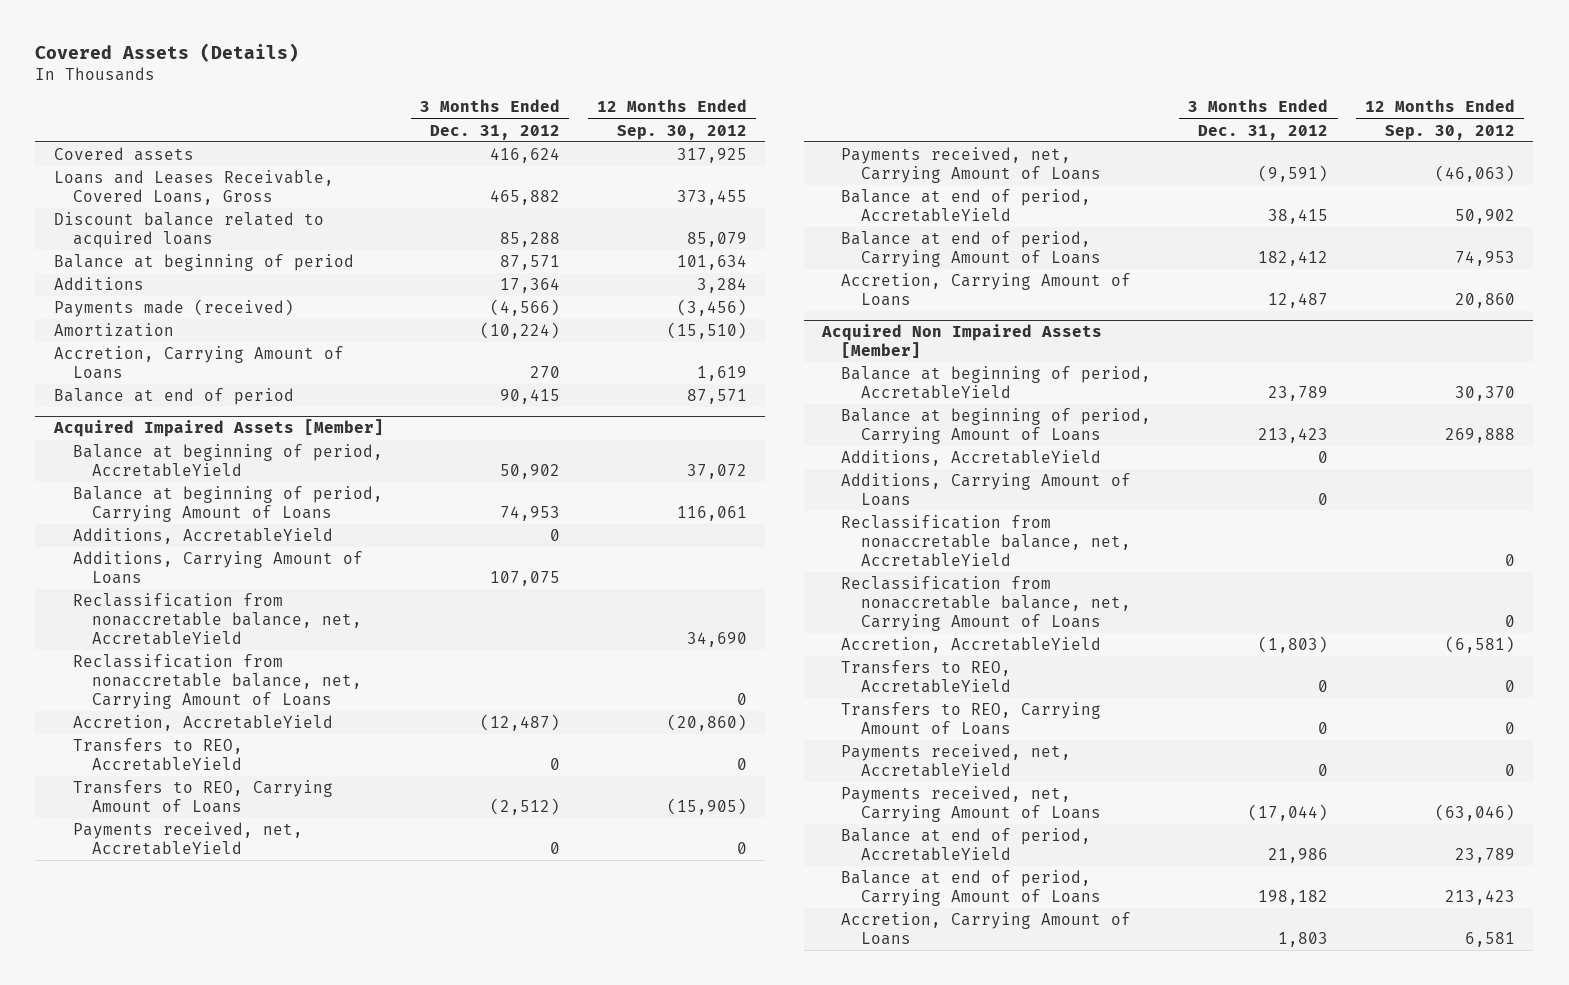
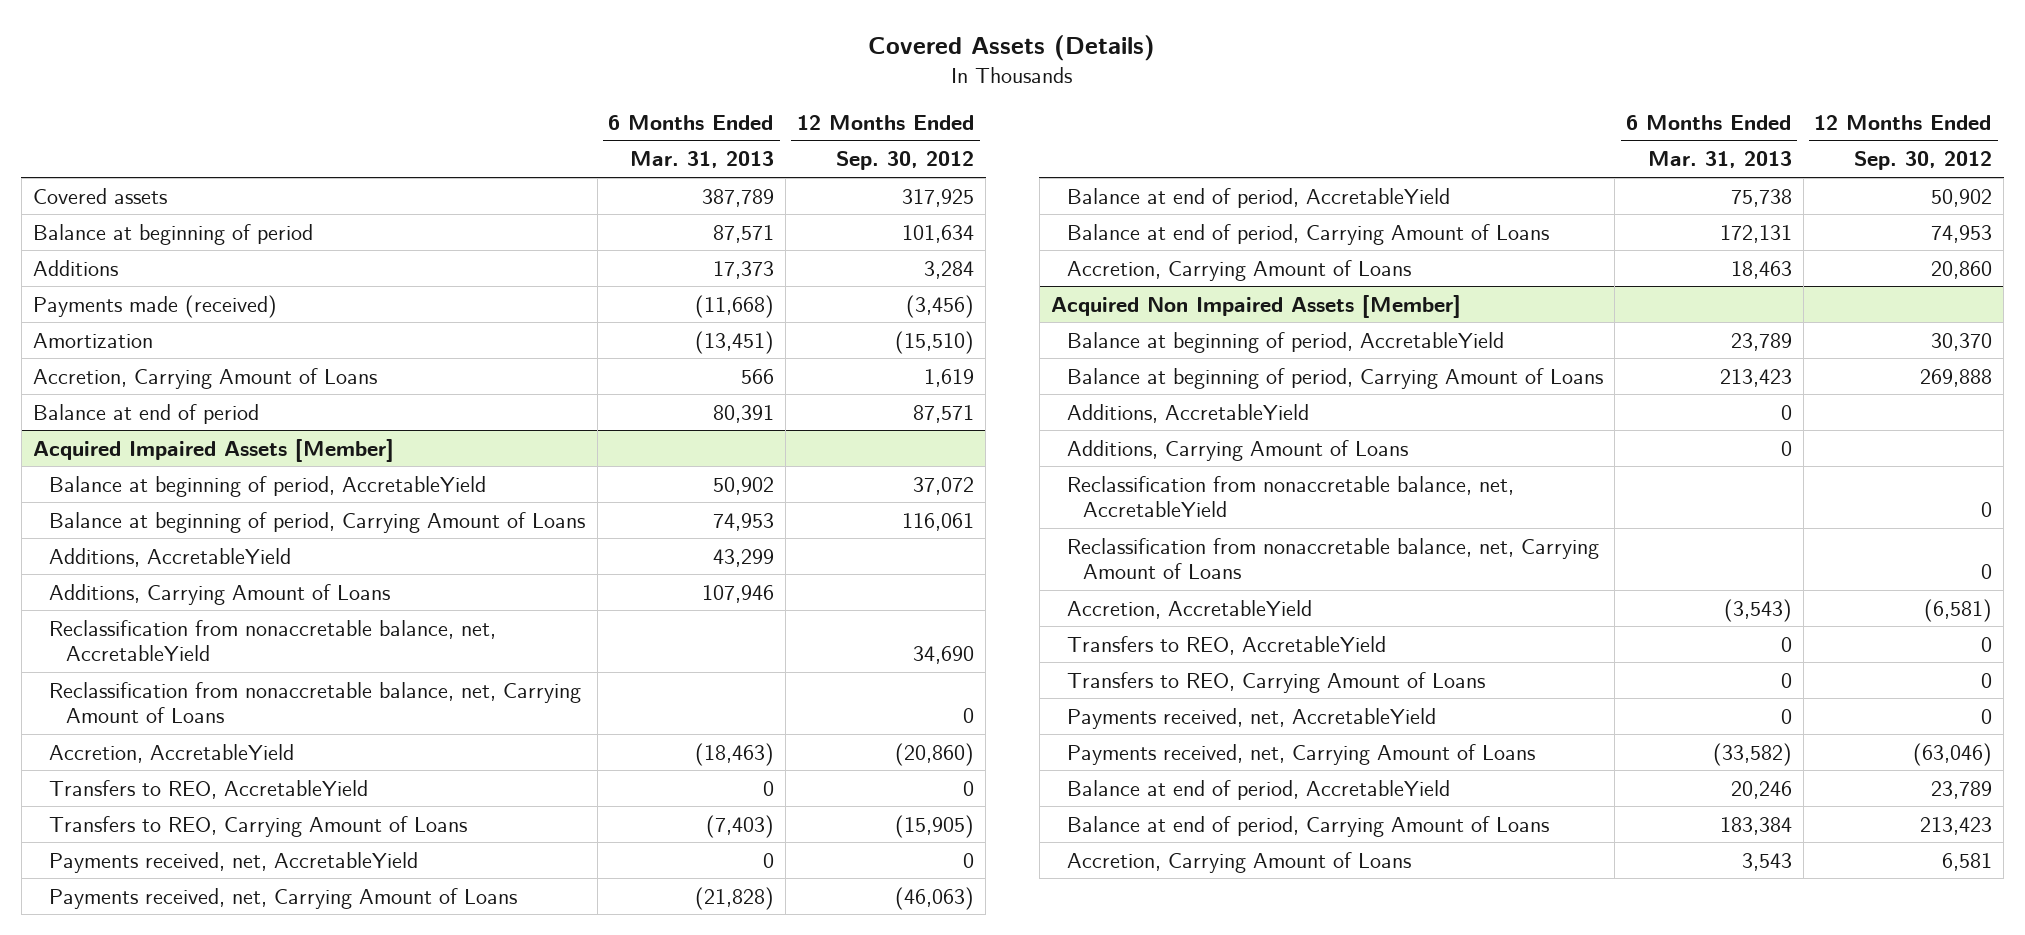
- | 3 Months Ended Dec. 31, 2012 | 12 Months Ended Sep. 30, 2012
+ | 6 Months Ended Mar. 31, 2013 | 12 Months Ended Sep. 30, 2012
- Loans and Leases Receivable, Covered Loans, Gross | 465,882 | 373,455
- Discount balance related to acquired loans | 85,288 | 85,079

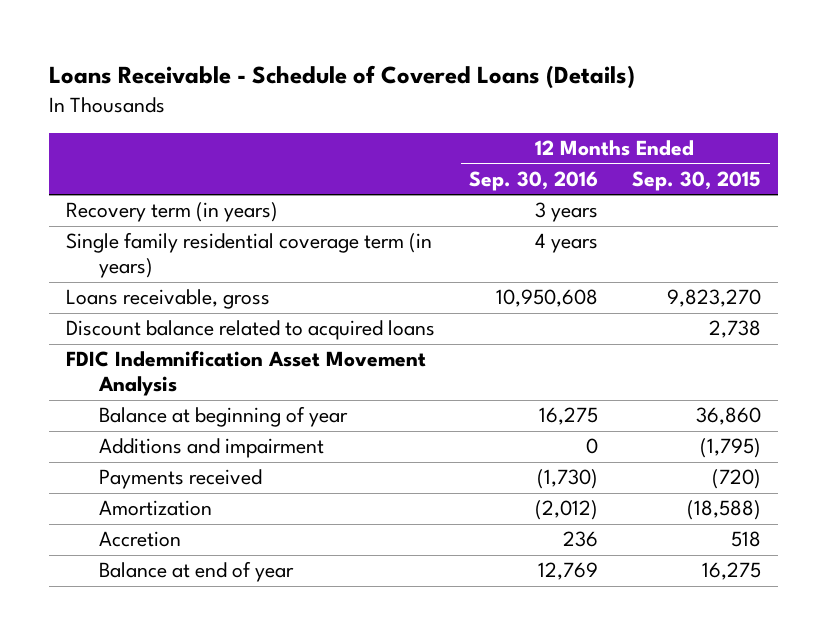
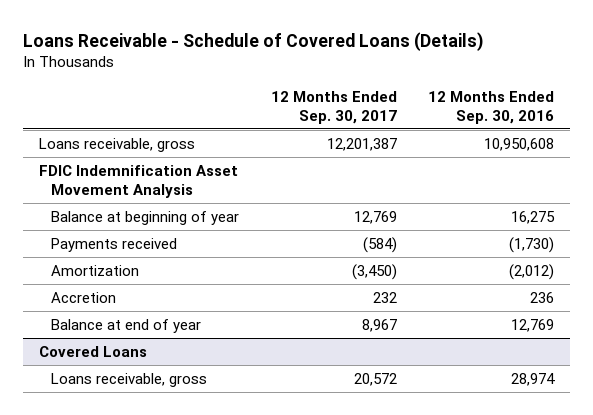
- | 12 Months Ended Sep. 30, 2016 | 12 Months Ended Sep. 30, 2015
+ | 12 Months Ended Sep. 30, 2017 | 12 Months Ended Sep. 30, 2016
- Recovery term (in years) | 3 years |
- Single family residential coverage term (in years) | 4 years |
- Discount balance related to acquired loans | | 2,738
- Additions and impairment | 0 | (1,795)
+ Covered Loans
+ Loans receivable, gross | 20,572 | 28,974

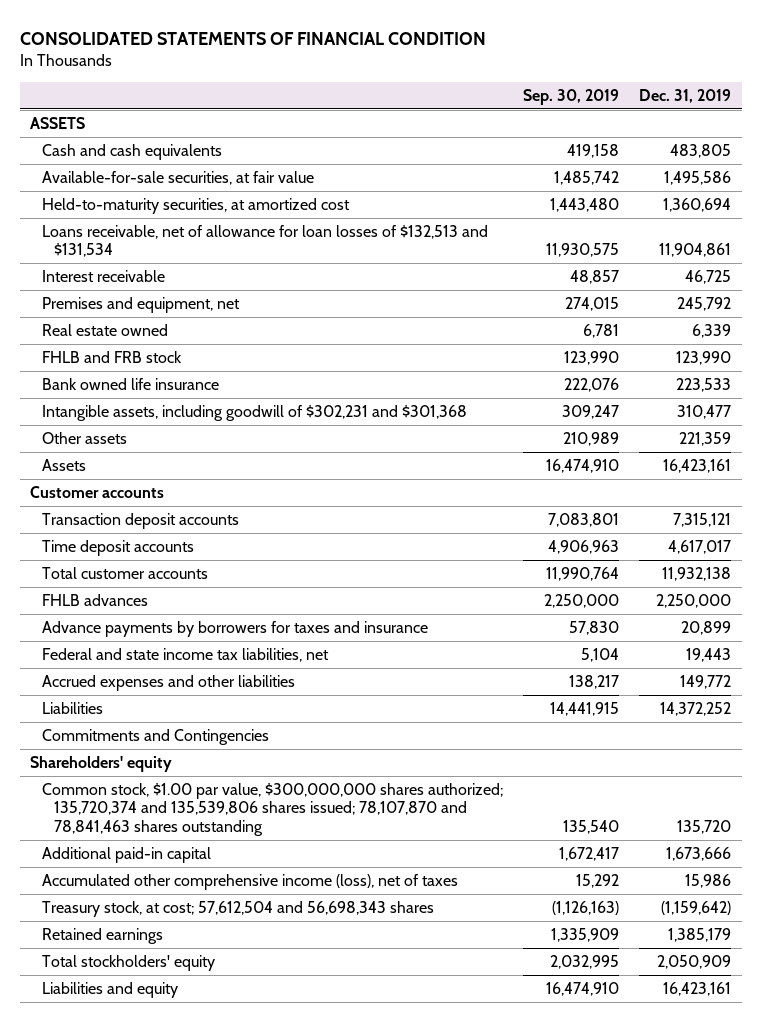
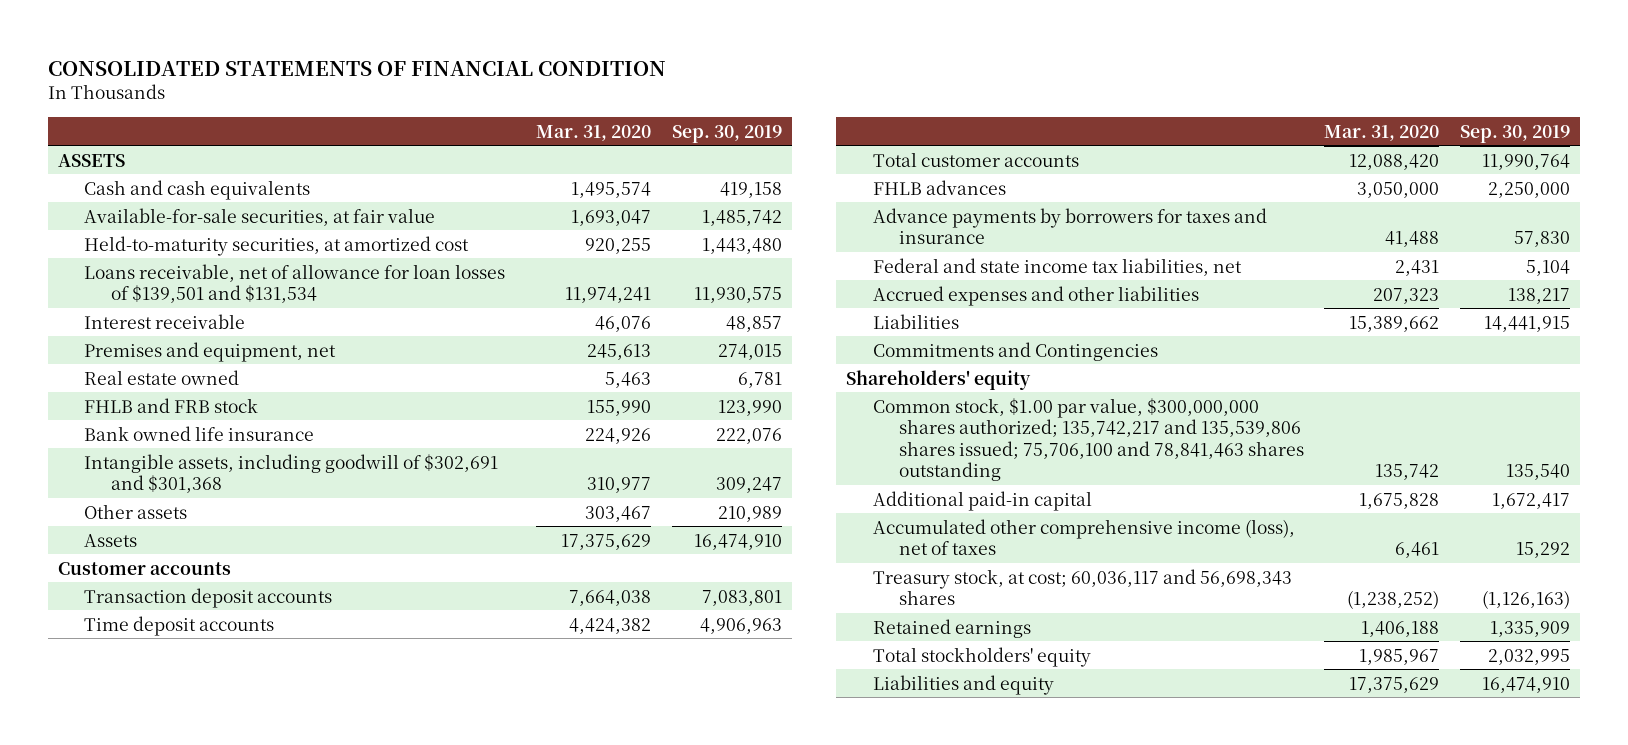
- | Sep. 30, 2019 | Dec. 31, 2019
+ | Mar. 31, 2020 | Sep. 30, 2019
- Loans receivable, net of allowance for loan losses of $132,513 and $131,534 | 11,930,575 | 11,904,861
+ Loans receivable, net of allowance for loan losses of $139,501 and $131,534 | 11,974,241 | 11,930,575
- Intangible assets, including goodwill of $302,231 and $301,368 | 309,247 | 310,477
+ Intangible assets, including goodwill of $302,691 and $301,368 | 310,977 | 309,247
- Common stock, $1.00 par value, $300,000,000 shares authorized; 135,720,374 and 135,539,806 shares issued; 78,107,870 and 78,841,463 shares outstanding | 135,540 | 135,720
+ Common stock, $1.00 par value, $300,000,000 shares authorized; 135,742,217 and 135,539,806 shares issued; 75,706,100 and 78,841,463 shares outstanding | 135,742 | 135,540
- Treasury stock, at cost; 57,612,504 and 56,698,343 shares | (1,126,163) | (1,159,642)
+ Treasury stock, at cost; 60,036,117 and 56,698,343 shares | (1,238,252) | (1,126,163)

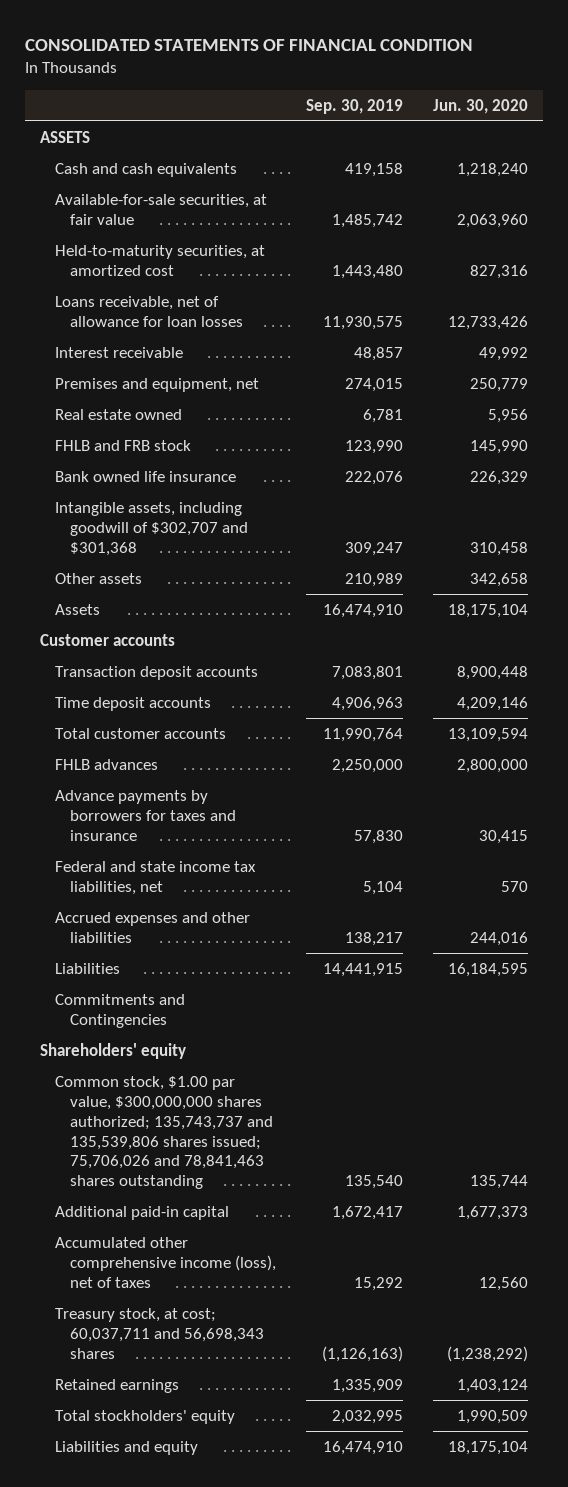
- | Mar. 31, 2020 | Sep. 30, 2019
+ | Sep. 30, 2019 | Jun. 30, 2020
- Loans receivable, net of allowance for loan losses of $139,501 and $131,534 | 11,974,241 | 11,930,575
+ Loans receivable, net of allowance for loan losses | 11,930,575 | 12,733,426
- Intangible assets, including goodwill of $302,691 and $301,368 | 310,977 | 309,247
+ Intangible assets, including goodwill of $302,707 and $301,368 | 309,247 | 310,458
- Common stock, $1.00 par value, $300,000,000 shares authorized; 135,742,217 and 135,539,806 shares issued; 75,706,100 and 78,841,463 shares outstanding | 135,742 | 135,540
+ Common stock, $1.00 par value, $300,000,000 shares authorized; 135,743,737 and 135,539,806 shares issued; 75,706,026 and 78,841,463 shares outstanding | 135,540 | 135,744
- Treasury stock, at cost; 60,036,117 and 56,698,343 shares | (1,238,252) | (1,126,163)
+ Treasury stock, at cost; 60,037,711 and 56,698,343 shares | (1,126,163) | (1,238,292)

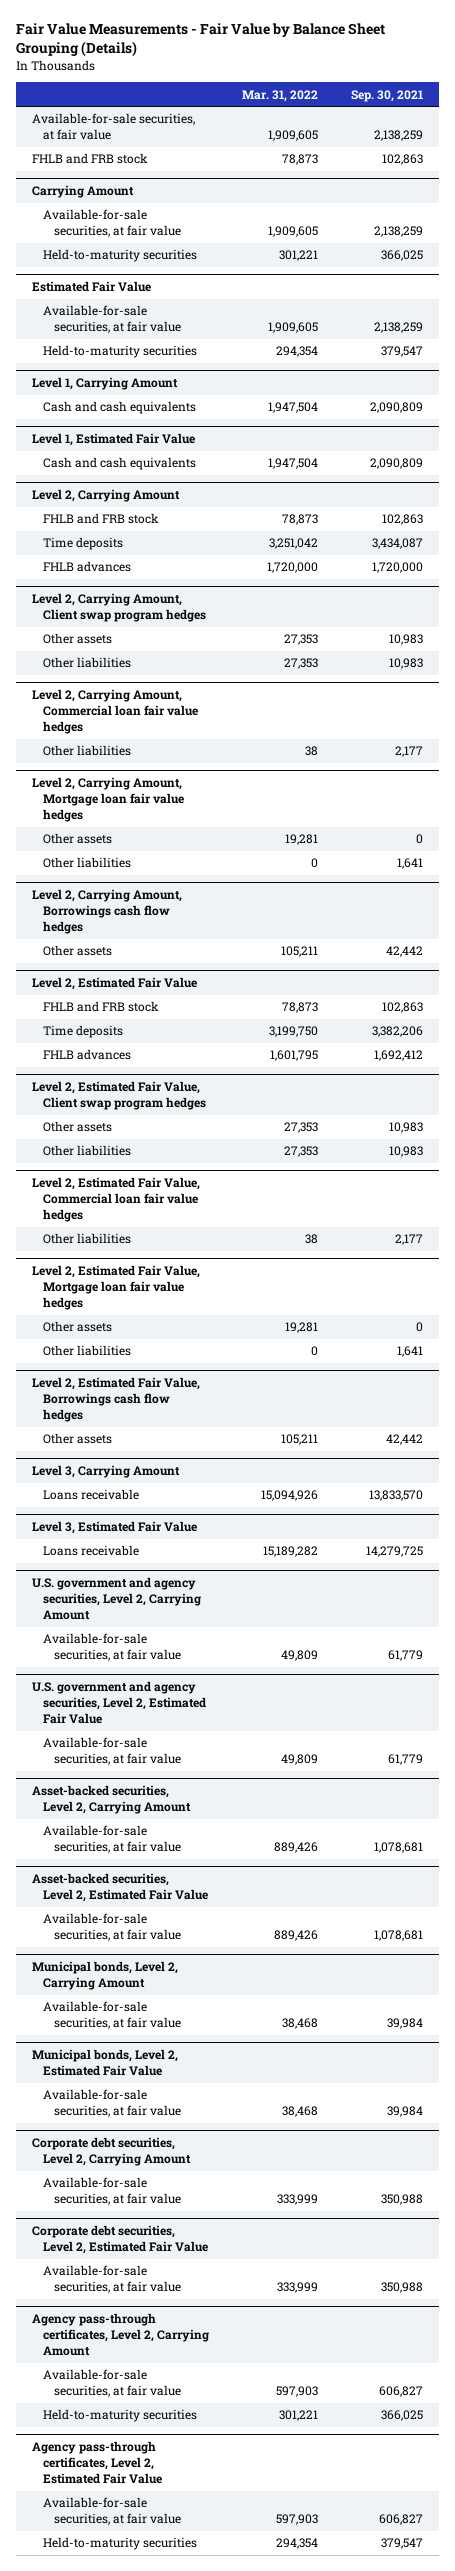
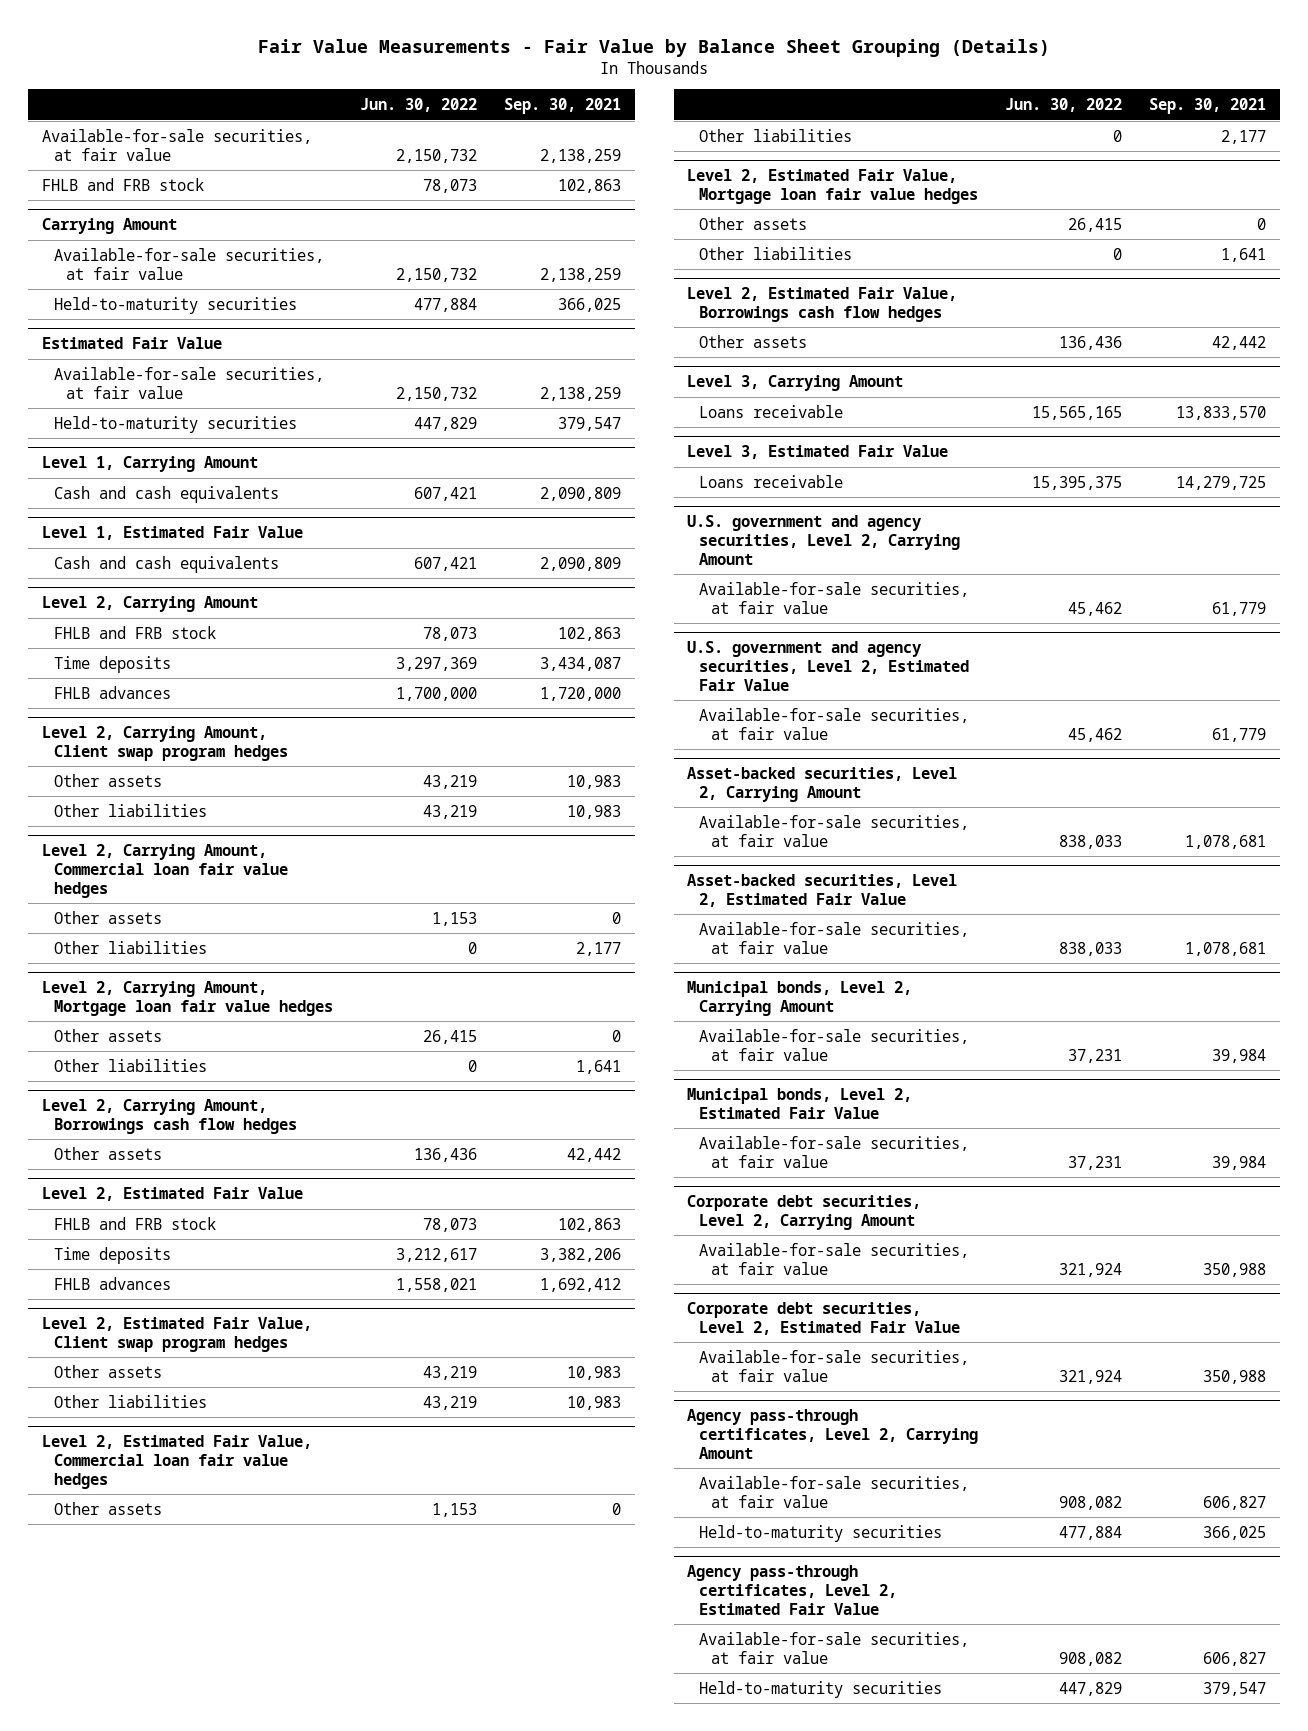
- | Mar. 31, 2022 | Sep. 30, 2021
+ | Jun. 30, 2022 | Sep. 30, 2021
@ Level 2, Carrying Amount, Commercial loan fair value hedges
+ Other assets | 1,153 | 0
@ Level 2, Estimated Fair Value, Commercial loan fair value hedges
+ Other assets | 1,153 | 0

